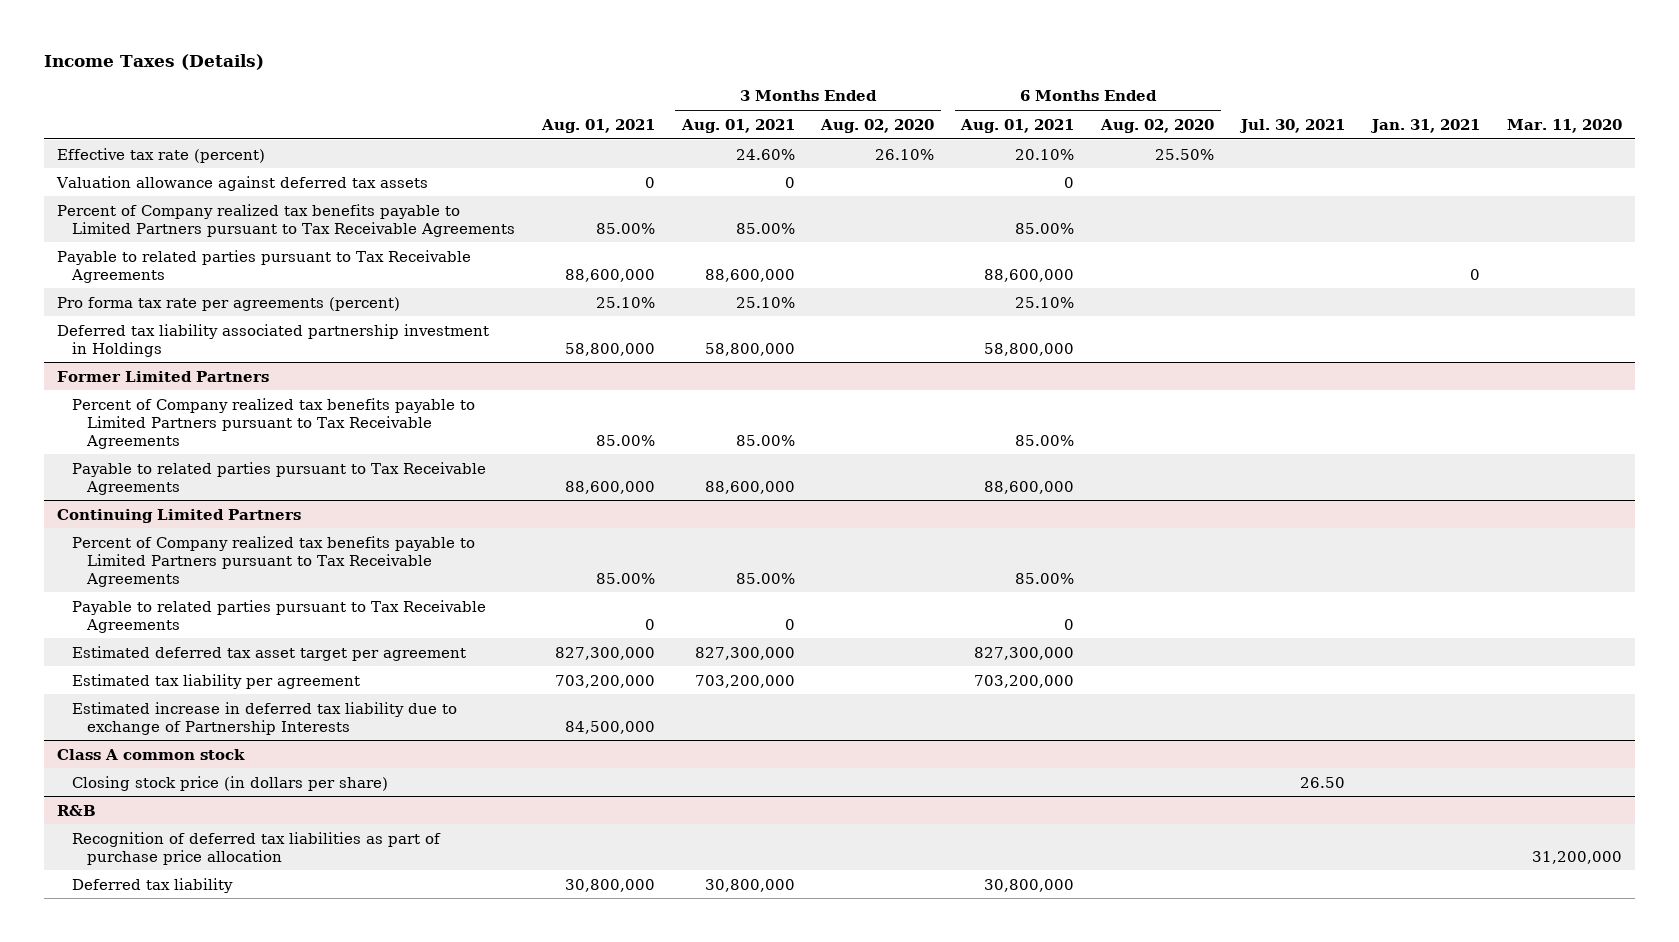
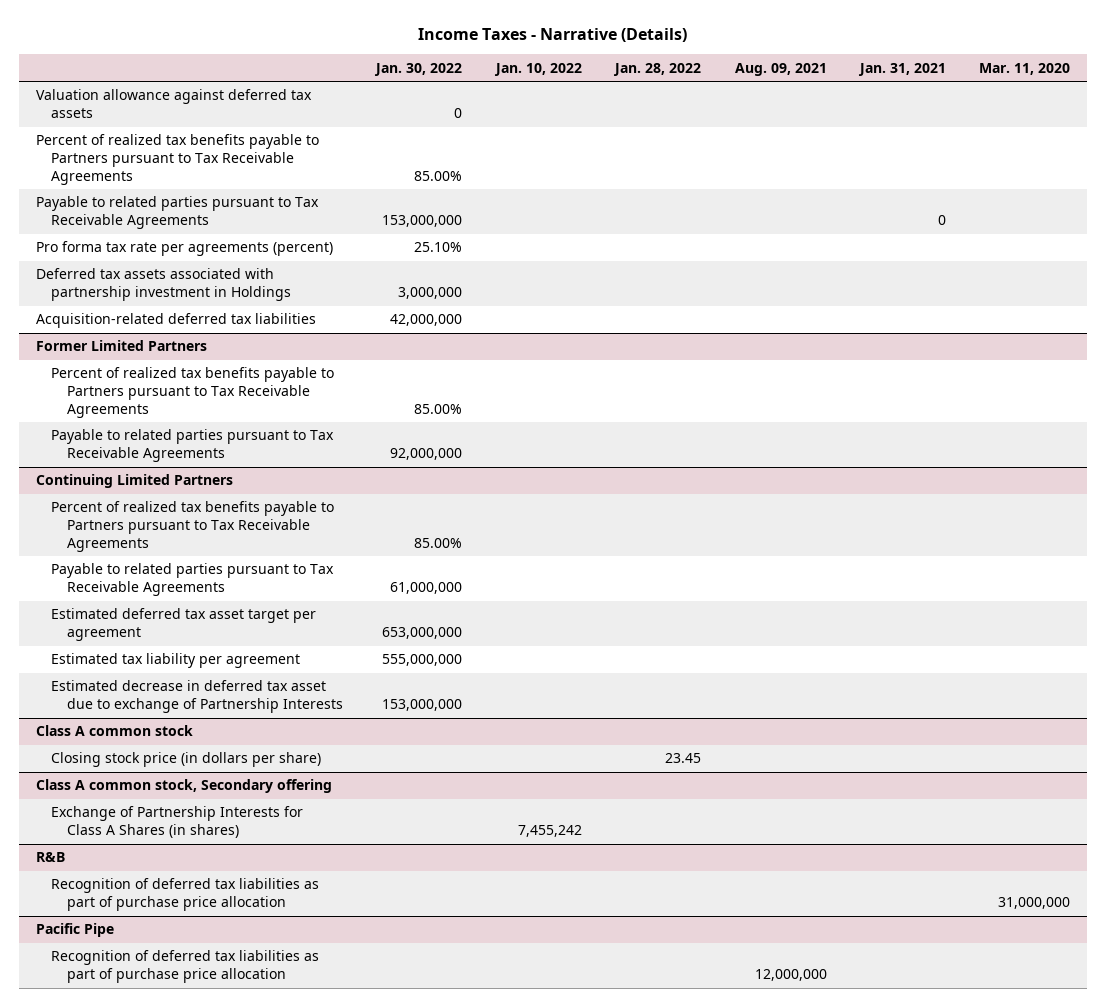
- Income Taxes (Details)
+ Income Taxes - Narrative (Details)
- | Aug. 01, 2021 | 3 Months Ended Aug. 01, 2021 | 3 Months Ended Aug. 02, 2020 | 6 Months Ended Aug. 01, 2021 | 6 Months Ended Aug. 02, 2020 | Jul. 30, 2021 | Jan. 31, 2021 | Mar. 11, 2020
+ | Jan. 30, 2022 | Jan. 10, 2022 | Jan. 28, 2022 | Aug. 09, 2021 | Jan. 31, 2021 | Mar. 11, 2020
- Effective tax rate (percent) | | 24.60% | 26.10% | 20.10% | 25.50% | | |
- Percent of Company realized tax benefits payable to Limited Partners pursuant to Tax Receivable Agreements | 85.00% | 85.00% | | 85.00% | | | |
+ Percent of realized tax benefits payable to Partners pursuant to Tax Receivable Agreements | 85.00% | | | | |
- Deferred tax liability associated partnership investment in Holdings | 58,800,000 | 58,800,000 | | 58,800,000 | | | |
+ Deferred tax assets associated with partnership investment in Holdings | 3,000,000 | | | | |
+ Acquisition-related deferred tax liabilities | 42,000,000 | | | | |
@ Former Limited Partners
- Percent of Company realized tax benefits payable to Limited Partners pursuant to Tax Receivable Agreements | 85.00% | 85.00% | | 85.00% | | | |
+ Percent of realized tax benefits payable to Partners pursuant to Tax Receivable Agreements | 85.00% | | | | |
@ Continuing Limited Partners
- Percent of Company realized tax benefits payable to Limited Partners pursuant to Tax Receivable Agreements | 85.00% | 85.00% | | 85.00% | | | |
+ Percent of realized tax benefits payable to Partners pursuant to Tax Receivable Agreements | 85.00% | | | | |
- Estimated increase in deferred tax liability due to exchange of Partnership Interests | 84,500,000 | | | | | | |
+ Estimated decrease in deferred tax asset due to exchange of Partnership Interests | 153,000,000 | | | | |
+ Class A common stock, Secondary offering
+ Exchange of Partnership Interests for Class A Shares (in shares) | | 7,455,242 | | | |
@ R&B
- Recognition of deferred tax liabilities as part of purchase price allocation | | | | | | | | 31,200,000
- Deferred tax liability | 30,800,000 | 30,800,000 | | 30,800,000 | | | |
+ Recognition of deferred tax liabilities as part of purchase price allocation | | | | | | 31,000,000
+ Pacific Pipe
+ Recognition of deferred tax liabilities as part of purchase price allocation | | | | 12,000,000 | |

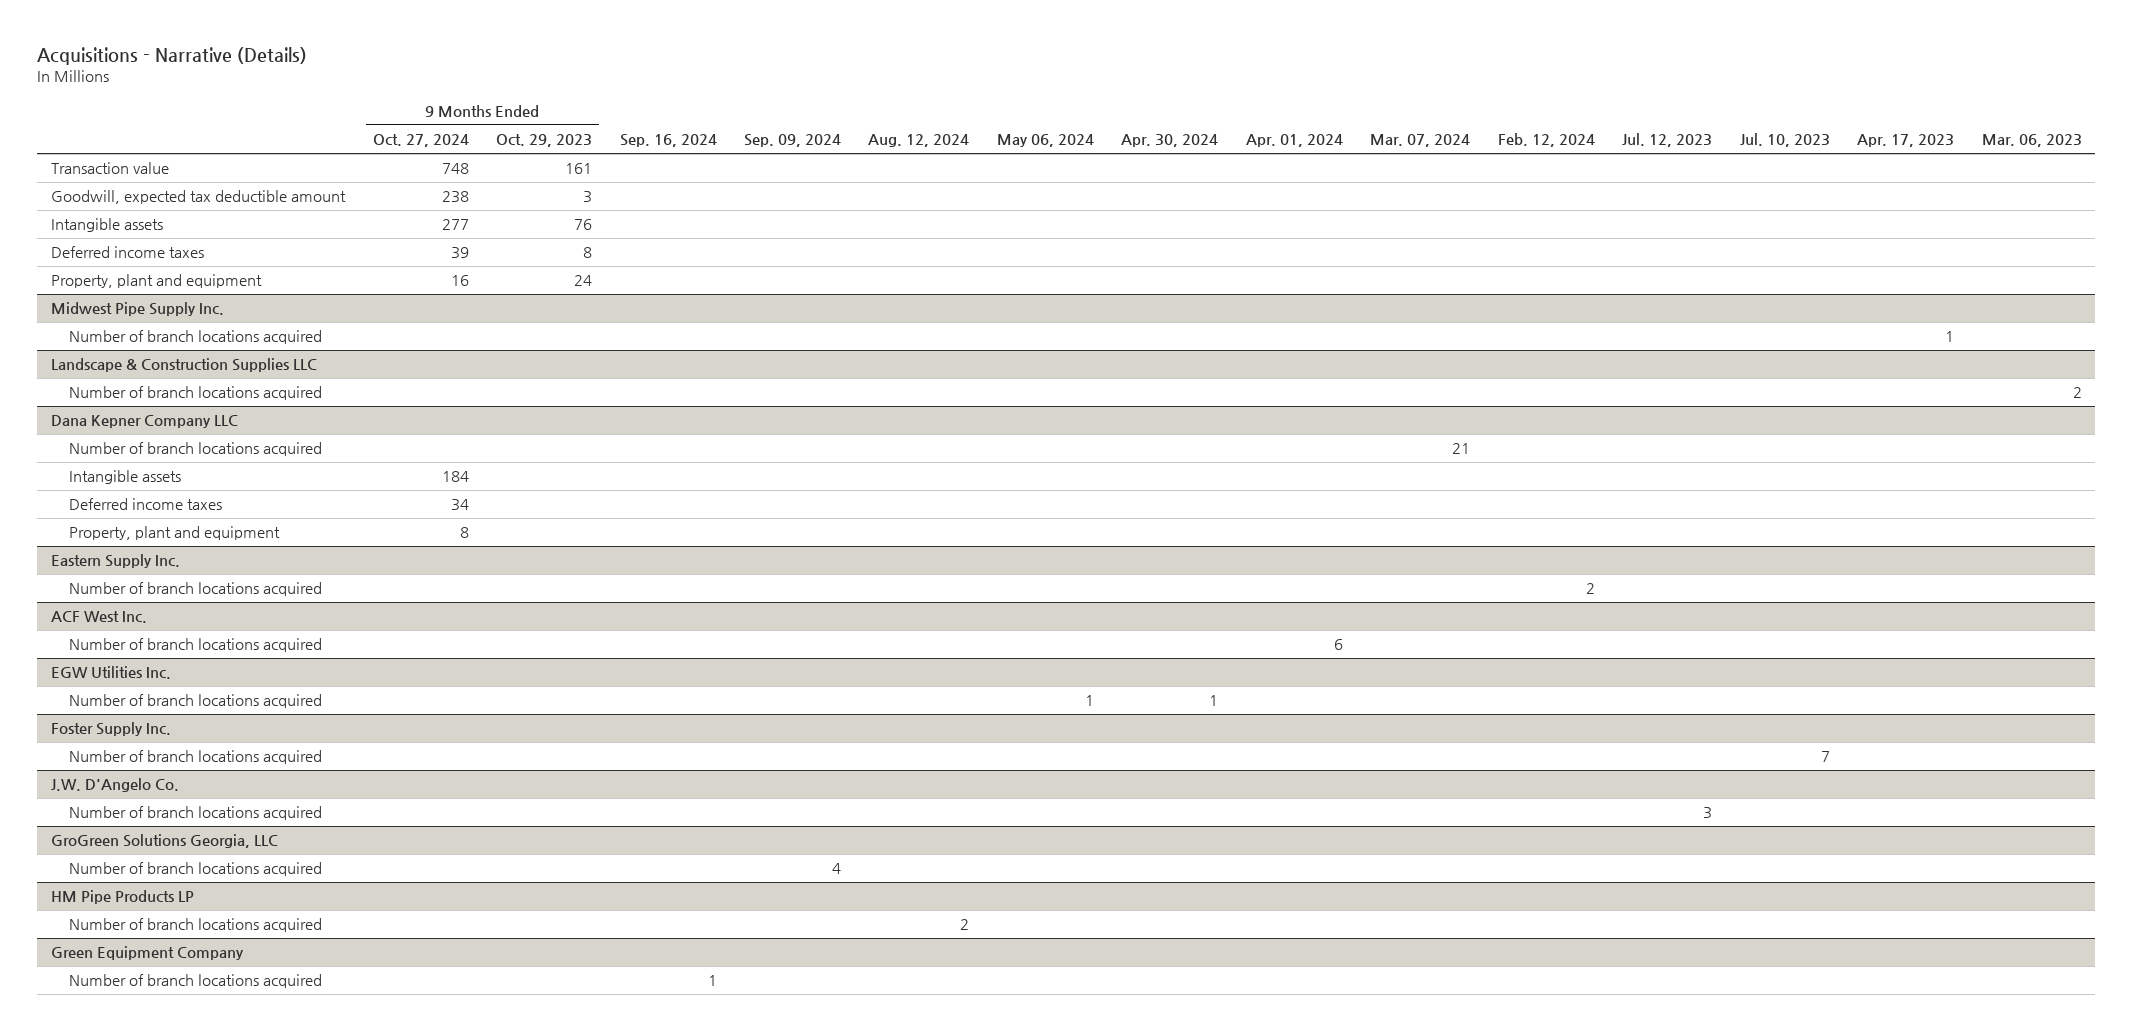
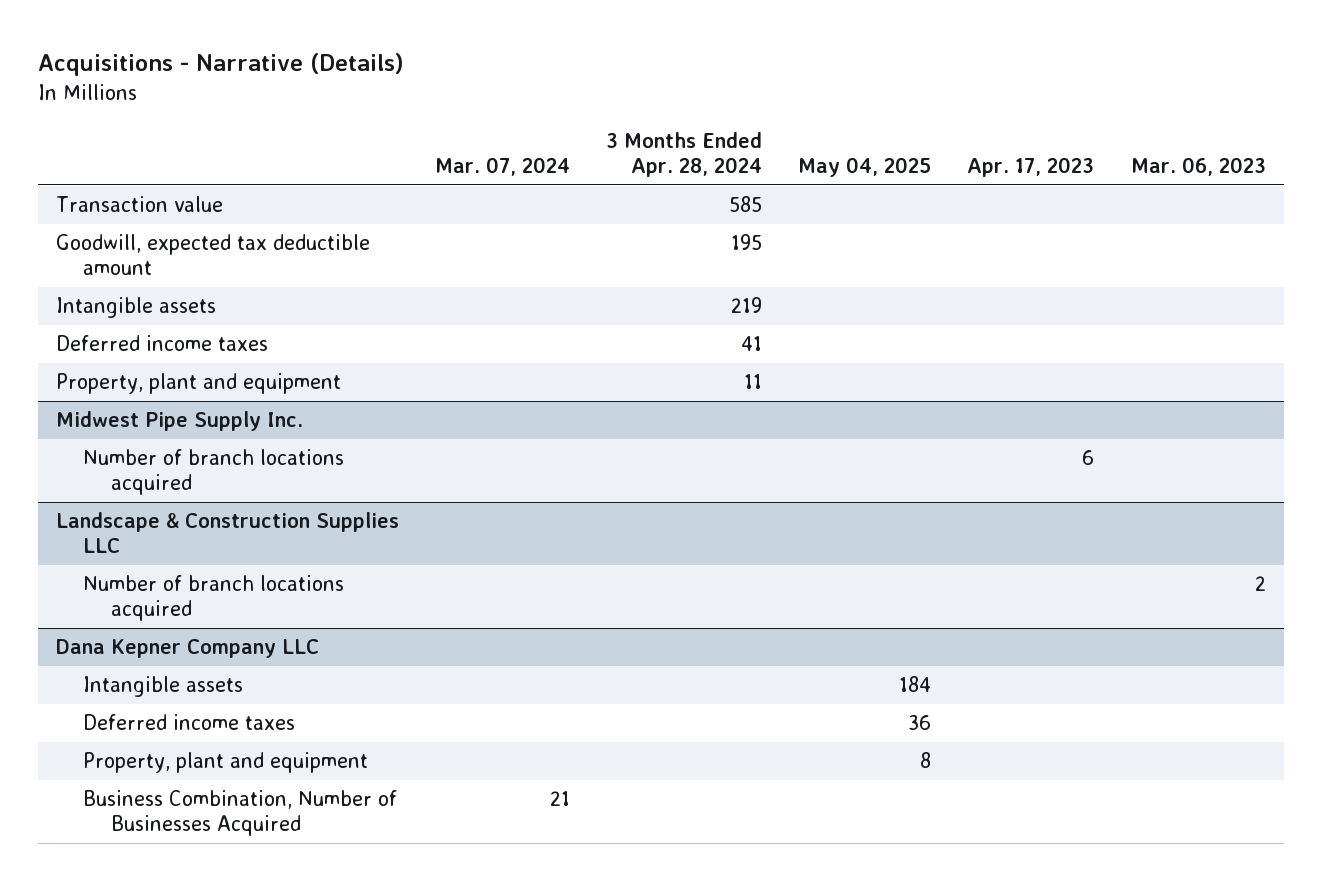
- | 9 Months Ended Oct. 27, 2024 | 9 Months Ended Oct. 29, 2023 | Sep. 16, 2024 | Sep. 09, 2024 | Aug. 12, 2024 | May 06, 2024 | Apr. 30, 2024 | Apr. 01, 2024 | Mar. 07, 2024 | Feb. 12, 2024 | Jul. 12, 2023 | Jul. 10, 2023 | Apr. 17, 2023 | Mar. 06, 2023
+ | Mar. 07, 2024 | 3 Months Ended Apr. 28, 2024 | May 04, 2025 | Apr. 17, 2023 | Mar. 06, 2023
@ Midwest Pipe Supply Inc.
- Number of branch locations acquired | | | | | | | | | | | | | 1 |
+ Number of branch locations acquired | | | | 6 |
@ Dana Kepner Company LLC
- Number of branch locations acquired | | | | | | | | | 21 | | | | |
- Eastern Supply Inc.
- Number of branch locations acquired | | | | | | | | | | 2 | | | |
- ACF West Inc.
- Number of branch locations acquired | | | | | | | | 6 | | | | | |
- EGW Utilities Inc.
- Number of branch locations acquired | | | | | | 1 | 1 | | | | | | |
- Foster Supply Inc.
- Number of branch locations acquired | | | | | | | | | | | | 7 | |
- J.W. D'Angelo Co.
- Number of branch locations acquired | | | | | | | | | | | 3 | | |
- GroGreen Solutions Georgia, LLC
- Number of branch locations acquired | | | | 4 | | | | | | | | | |
- HM Pipe Products LP
- Number of branch locations acquired | | | | | 2 | | | | | | | | |
- Green Equipment Company
- Number of branch locations acquired | | | 1 | | | | | | | | | | |
@ Dana Kepner Company LLC
+ Business Combination, Number of Businesses Acquired | 21 | | | |

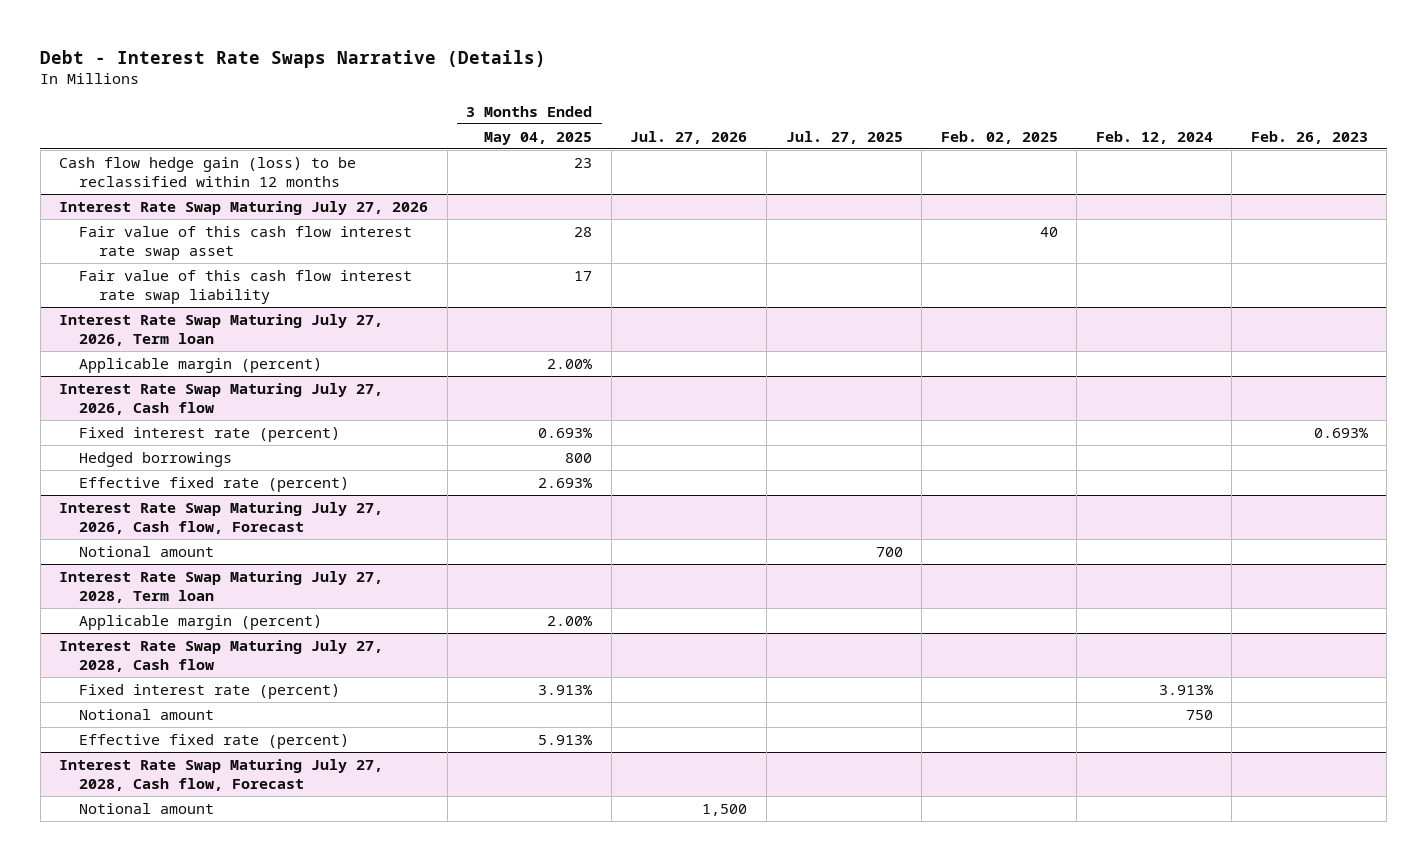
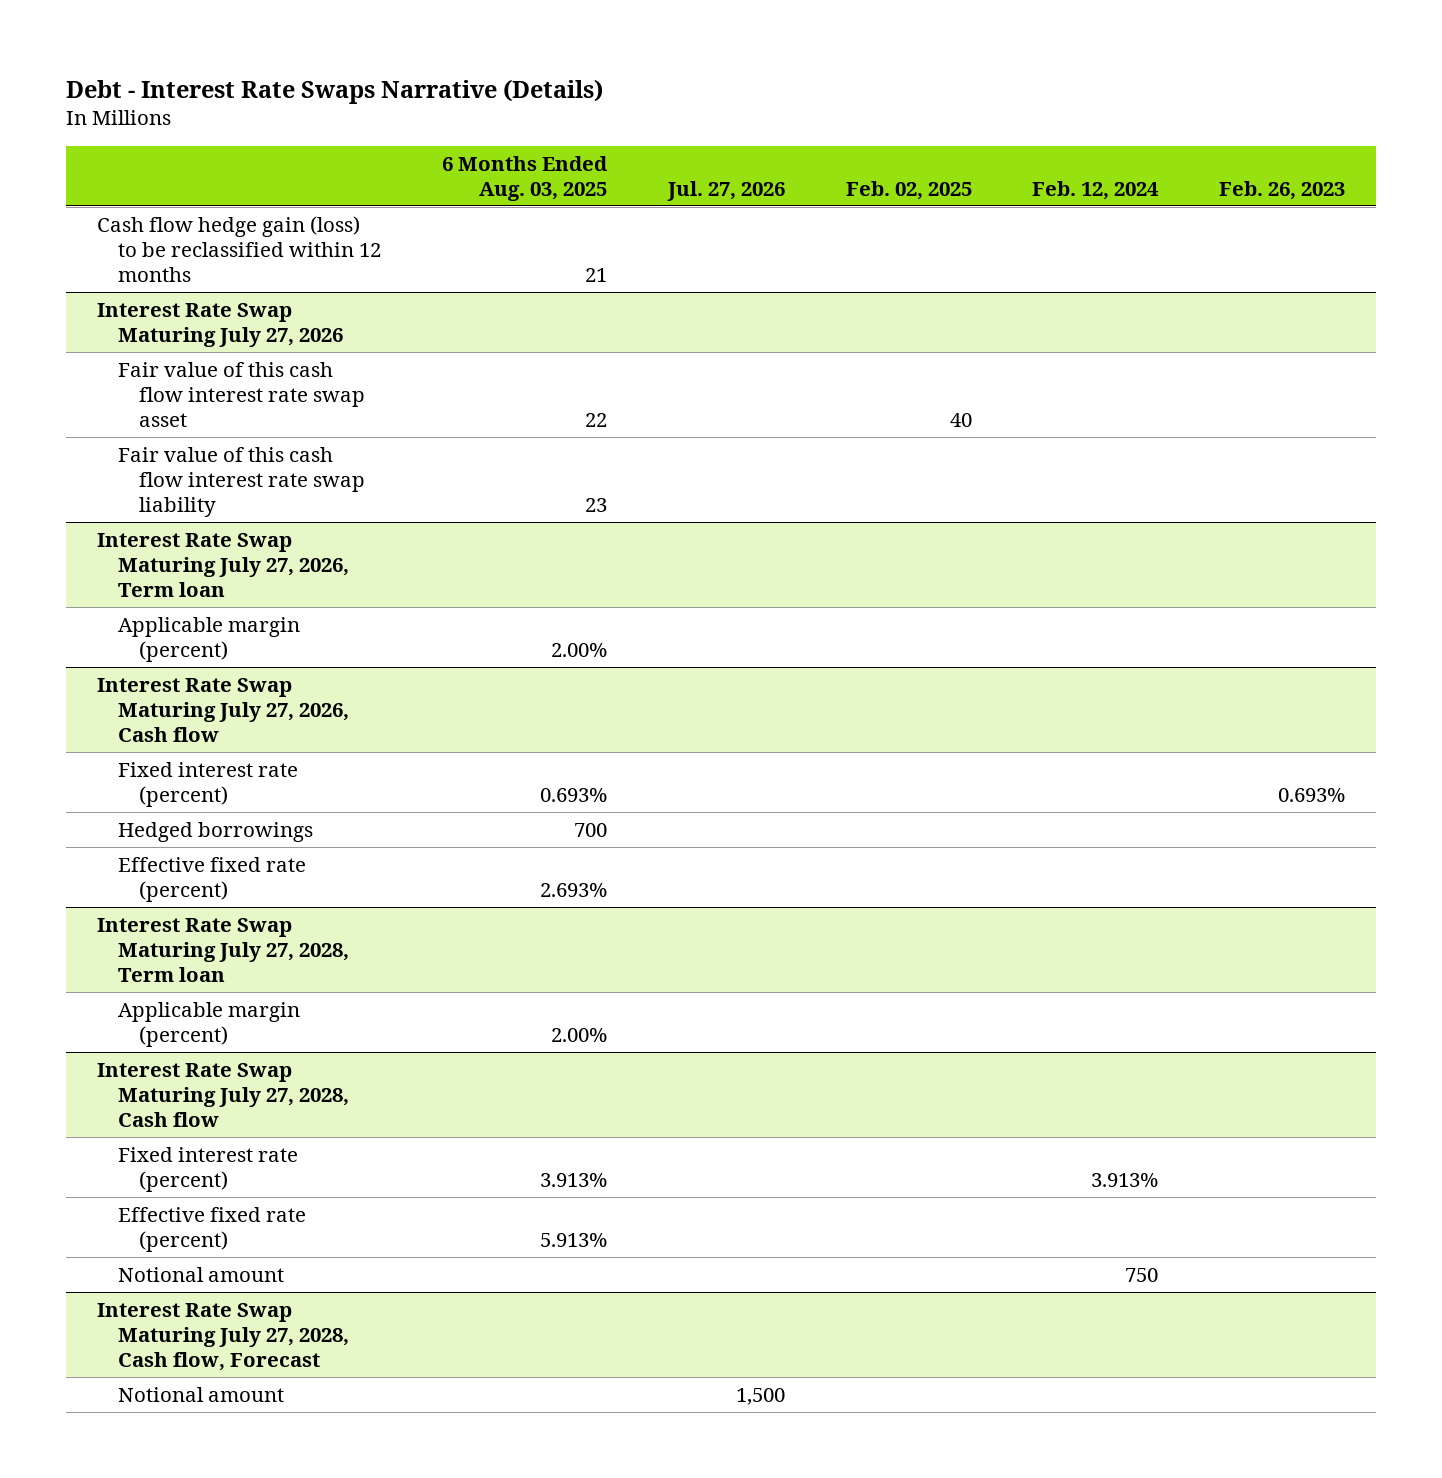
- | 3 Months Ended May 04, 2025 | Jul. 27, 2026 | Jul. 27, 2025 | Feb. 02, 2025 | Feb. 12, 2024 | Feb. 26, 2023
+ | 6 Months Ended Aug. 03, 2025 | Jul. 27, 2026 | Feb. 02, 2025 | Feb. 12, 2024 | Feb. 26, 2023
- Interest Rate Swap Maturing July 27, 2026, Cash flow, Forecast
- Notional amount | | | 700 | | |
@ Interest Rate Swap Maturing July 27, 2028, Cash flow
moved down: Notional amount | | | | 750 |

